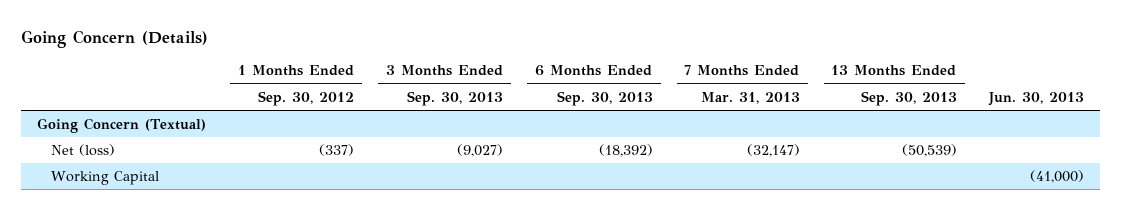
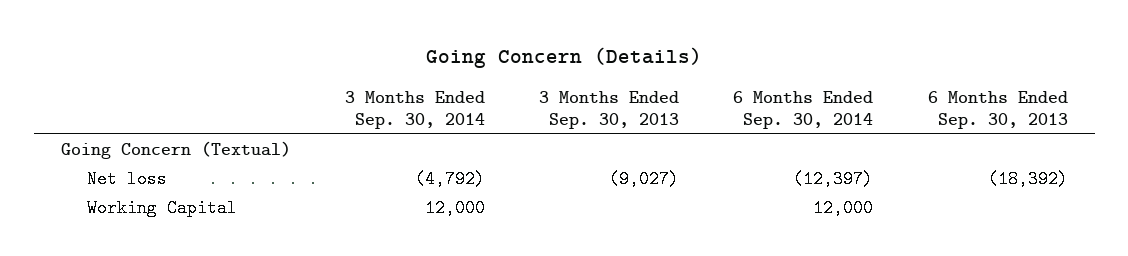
- | 1 Months Ended Sep. 30, 2012 | 3 Months Ended Sep. 30, 2013 | 6 Months Ended Sep. 30, 2013 | 7 Months Ended Mar. 31, 2013 | 13 Months Ended Sep. 30, 2013 | Jun. 30, 2013
+ | 3 Months Ended Sep. 30, 2014 | 3 Months Ended Sep. 30, 2013 | 6 Months Ended Sep. 30, 2014 | 6 Months Ended Sep. 30, 2013
- Net (loss) | (337) | (9,027) | (18,392) | (32,147) | (50,539) |
+ Net loss | (4,792) | (9,027) | (12,397) | (18,392)

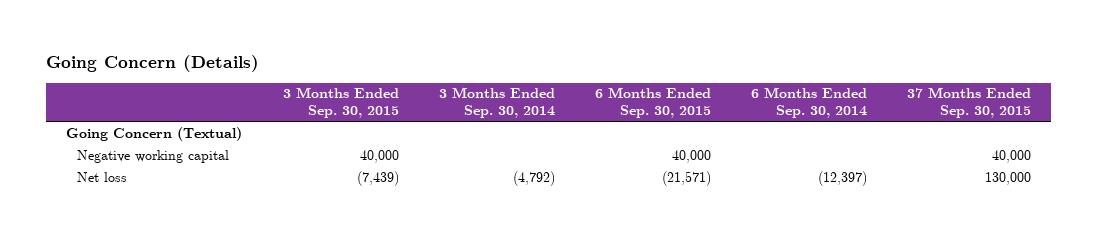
- | 3 Months Ended Sep. 30, 2014 | 3 Months Ended Sep. 30, 2013 | 6 Months Ended Sep. 30, 2014 | 6 Months Ended Sep. 30, 2013
+ | 3 Months Ended Sep. 30, 2015 | 3 Months Ended Sep. 30, 2014 | 6 Months Ended Sep. 30, 2015 | 6 Months Ended Sep. 30, 2014 | 37 Months Ended Sep. 30, 2015
+ Negative working capital | 40,000 | | 40,000 | | 40,000
- Working Capital | 12,000 | | 12,000 |

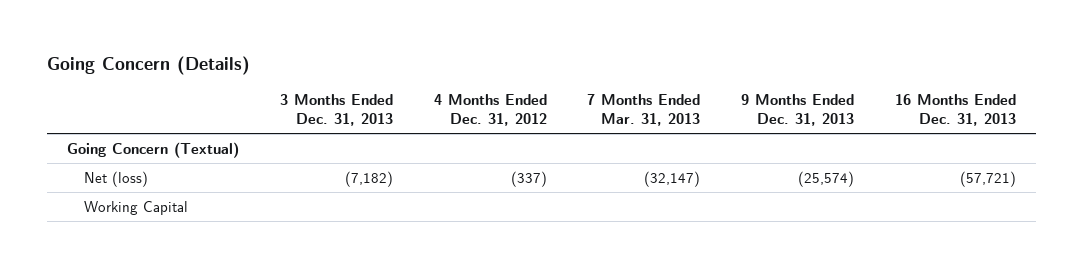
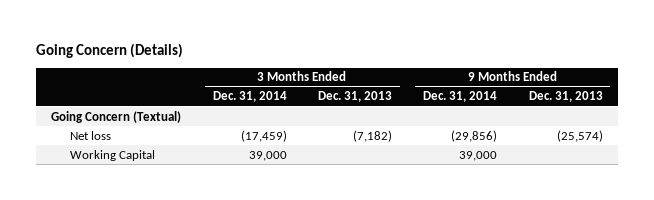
- | 3 Months Ended Dec. 31, 2013 | 4 Months Ended Dec. 31, 2012 | 7 Months Ended Mar. 31, 2013 | 9 Months Ended Dec. 31, 2013 | 16 Months Ended Dec. 31, 2013
+ | 3 Months Ended Dec. 31, 2014 | 3 Months Ended Dec. 31, 2013 | 9 Months Ended Dec. 31, 2014 | 9 Months Ended Dec. 31, 2013
- Net (loss) | (7,182) | (337) | (32,147) | (25,574) | (57,721)
+ Net loss | (17,459) | (7,182) | (29,856) | (25,574)

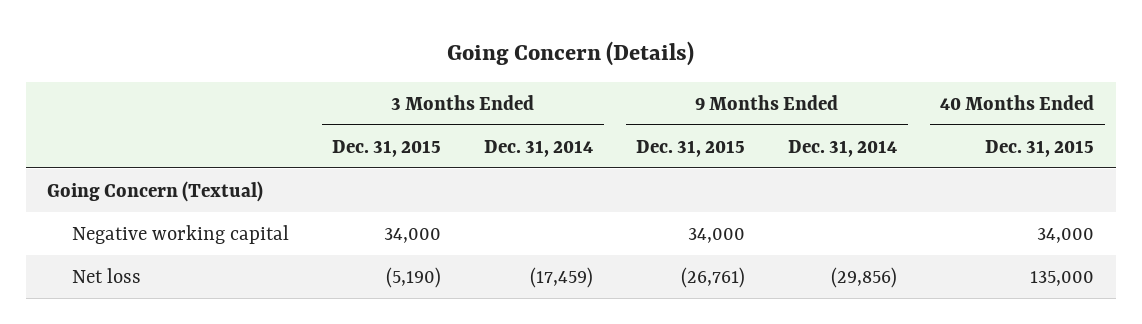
- | 3 Months Ended Dec. 31, 2014 | 3 Months Ended Dec. 31, 2013 | 9 Months Ended Dec. 31, 2014 | 9 Months Ended Dec. 31, 2013
+ | 3 Months Ended Dec. 31, 2015 | 3 Months Ended Dec. 31, 2014 | 9 Months Ended Dec. 31, 2015 | 9 Months Ended Dec. 31, 2014 | 40 Months Ended Dec. 31, 2015
+ Negative working capital | 34,000 | | 34,000 | | 34,000
- Working Capital | 39,000 | | 39,000 |

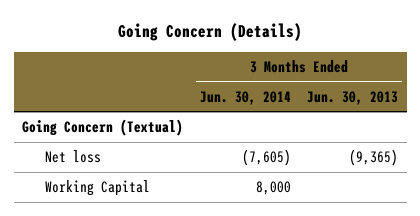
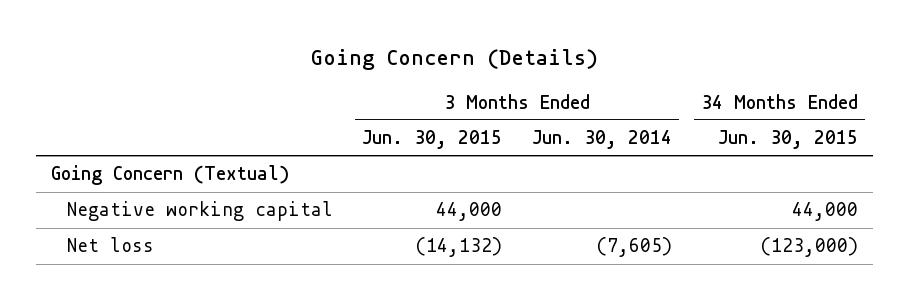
- | 3 Months Ended Jun. 30, 2014 | 3 Months Ended Jun. 30, 2013
+ | 3 Months Ended Jun. 30, 2015 | 3 Months Ended Jun. 30, 2014 | 34 Months Ended Jun. 30, 2015
+ Negative working capital | 44,000 | | 44,000
- Working Capital | 8,000 |

